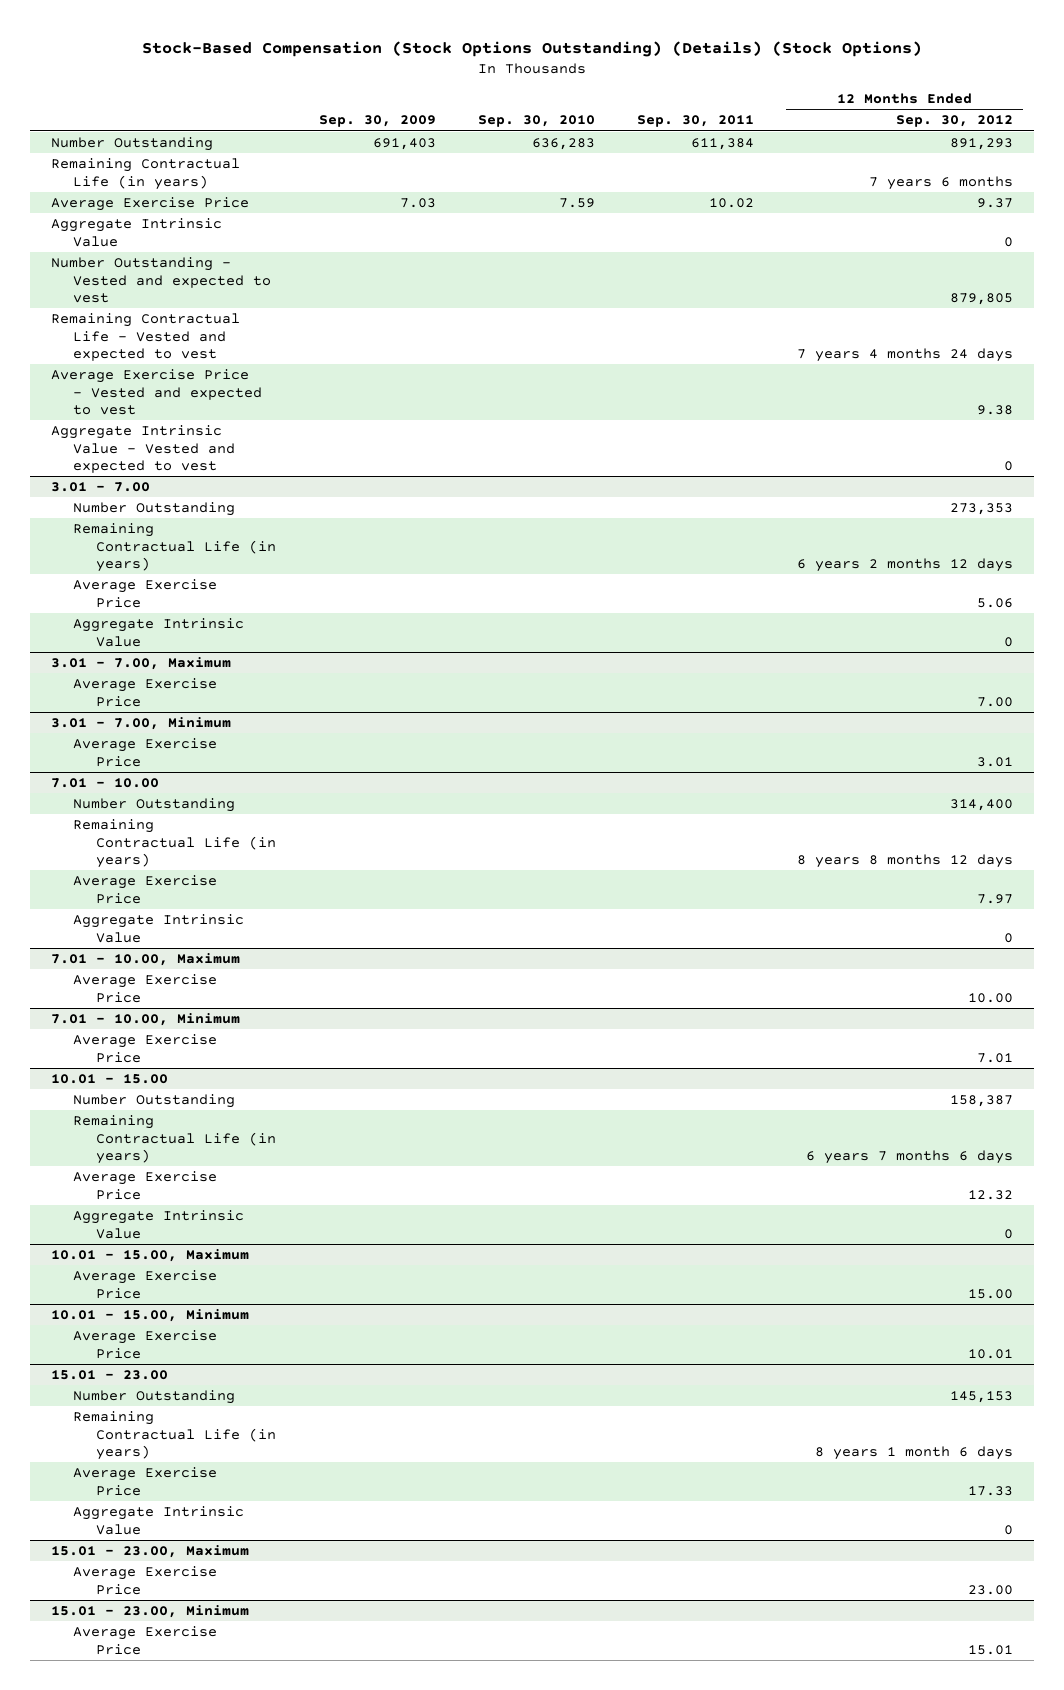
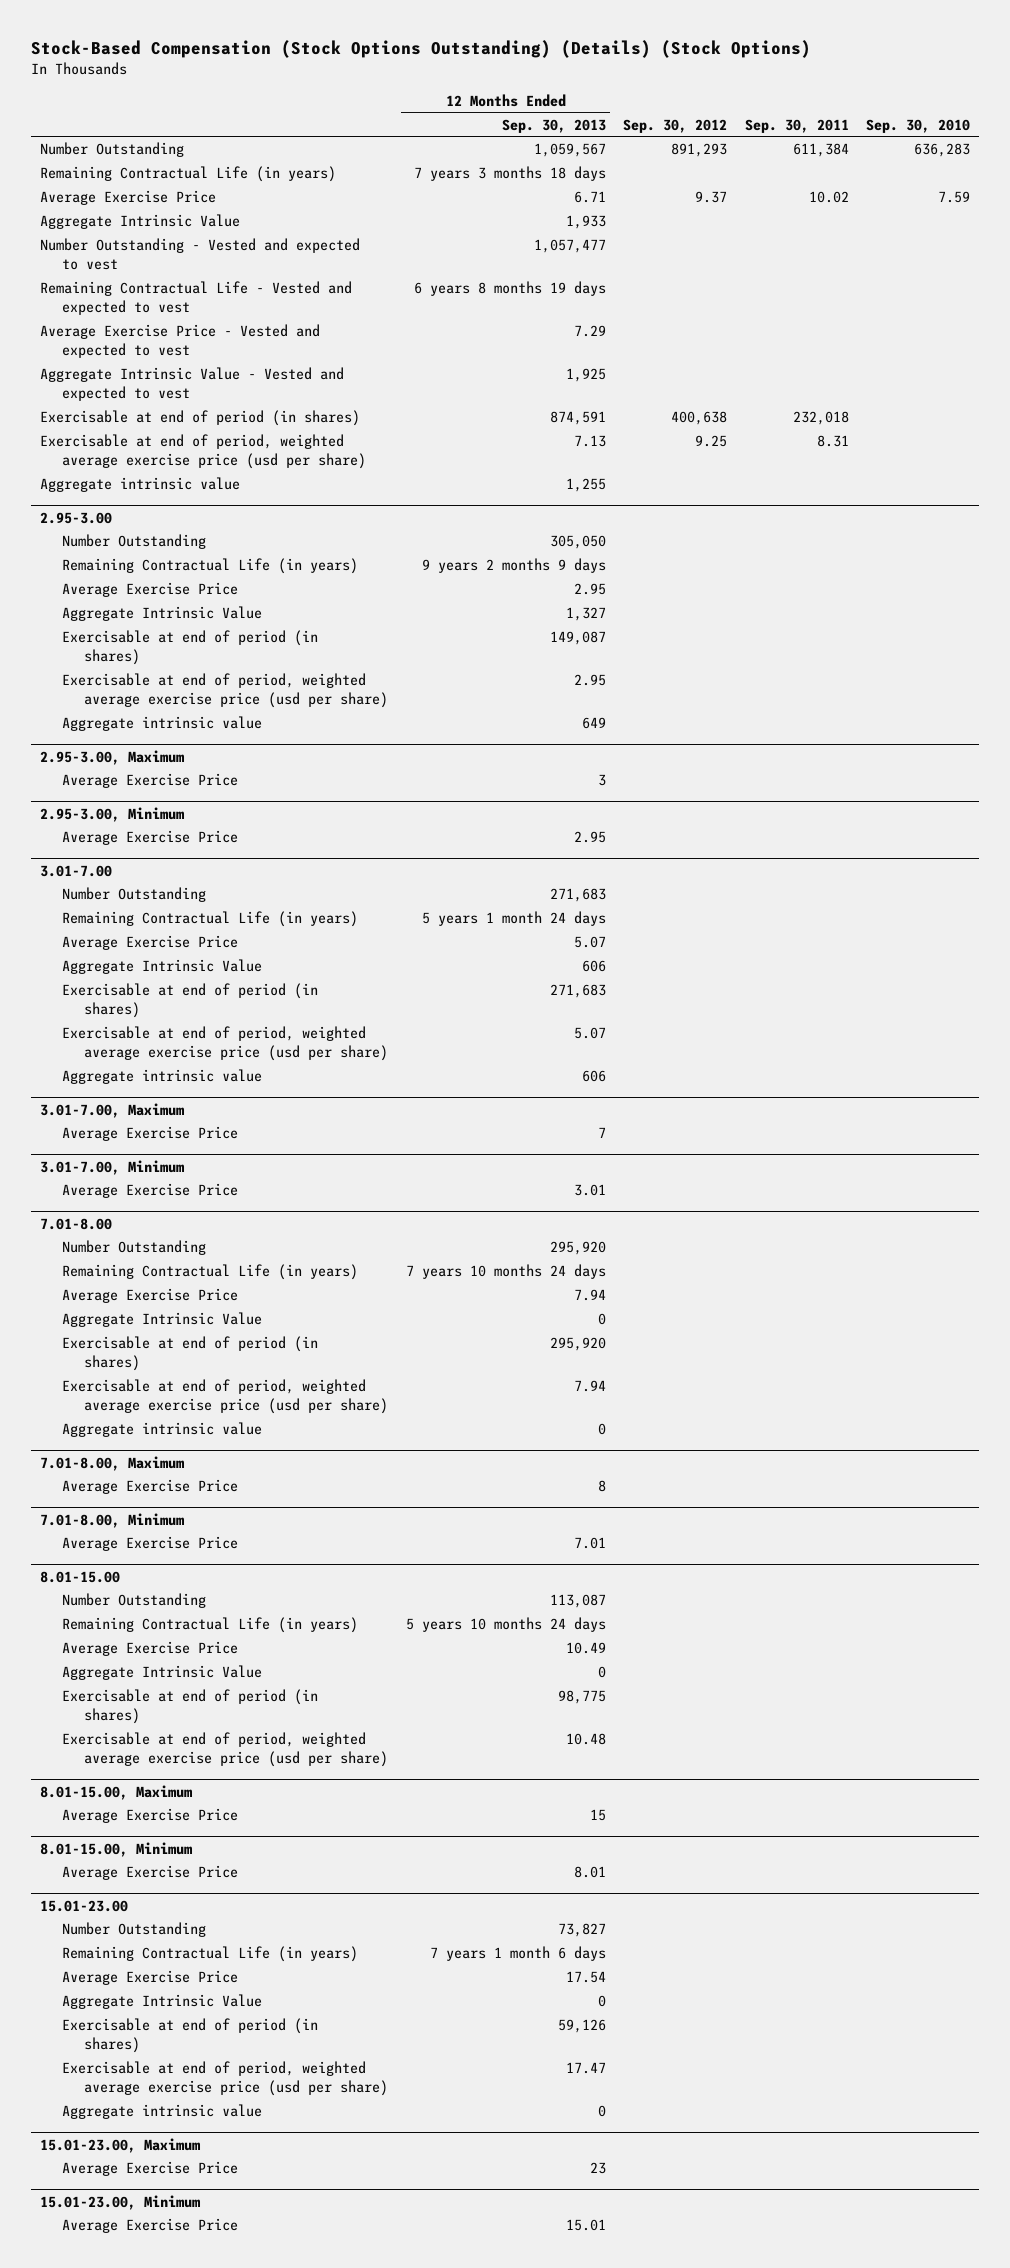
- | Sep. 30, 2009 | Sep. 30, 2010 | Sep. 30, 2011 | 12 Months Ended Sep. 30, 2012
+ | 12 Months Ended Sep. 30, 2013 | Sep. 30, 2012 | Sep. 30, 2011 | Sep. 30, 2010
- 3.01 - 7.00
+ Exercisable at end of period (in shares) | 874,591 | 400,638 | 232,018 |
+ Exercisable at end of period, weighted average exercise price (usd per share) | 7.13 | 9.25 | 8.31 |
+ Aggregate intrinsic value | 1,255 | | |
+ 2.95-3.00
+ Number Outstanding | 305,050 | | |
+ Remaining Contractual Life (in years) | 9 years 2 months 9 days | | |
+ Average Exercise Price | 2.95 | | |
+ Aggregate Intrinsic Value | 1,327 | | |
+ Exercisable at end of period (in shares) | 149,087 | | |
+ Exercisable at end of period, weighted average exercise price (usd per share) | 2.95 | | |
+ Aggregate intrinsic value | 649 | | |
+ 2.95-3.00, Maximum
+ Average Exercise Price | 3 | | |
+ 2.95-3.00, Minimum
+ Average Exercise Price | 2.95 | | |
+ 3.01-7.00
- 3.01 - 7.00, Maximum
+ Exercisable at end of period (in shares) | 271,683 | | |
+ Exercisable at end of period, weighted average exercise price (usd per share) | 5.07 | | |
+ Aggregate intrinsic value | 606 | | |
+ 3.01-7.00, Maximum
- 3.01 - 7.00, Minimum
+ 3.01-7.00, Minimum
- 7.01 - 10.00
+ 7.01-8.00
- 7.01 - 10.00, Maximum
+ Exercisable at end of period (in shares) | 295,920 | | |
+ Exercisable at end of period, weighted average exercise price (usd per share) | 7.94 | | |
+ Aggregate intrinsic value | 0 | | |
+ 7.01-8.00, Maximum
- 7.01 - 10.00, Minimum
+ 7.01-8.00, Minimum
- 10.01 - 15.00
+ 8.01-15.00
- 10.01 - 15.00, Maximum
+ Exercisable at end of period (in shares) | 98,775 | | |
+ Exercisable at end of period, weighted average exercise price (usd per share) | 10.48 | | |
+ 8.01-15.00, Maximum
- 10.01 - 15.00, Minimum
+ 8.01-15.00, Minimum
- 15.01 - 23.00
+ 15.01-23.00
- 15.01 - 23.00, Maximum
+ Exercisable at end of period (in shares) | 59,126 | | |
+ Exercisable at end of period, weighted average exercise price (usd per share) | 17.47 | | |
+ Aggregate intrinsic value | 0 | | |
+ 15.01-23.00, Maximum
- 15.01 - 23.00, Minimum
+ 15.01-23.00, Minimum

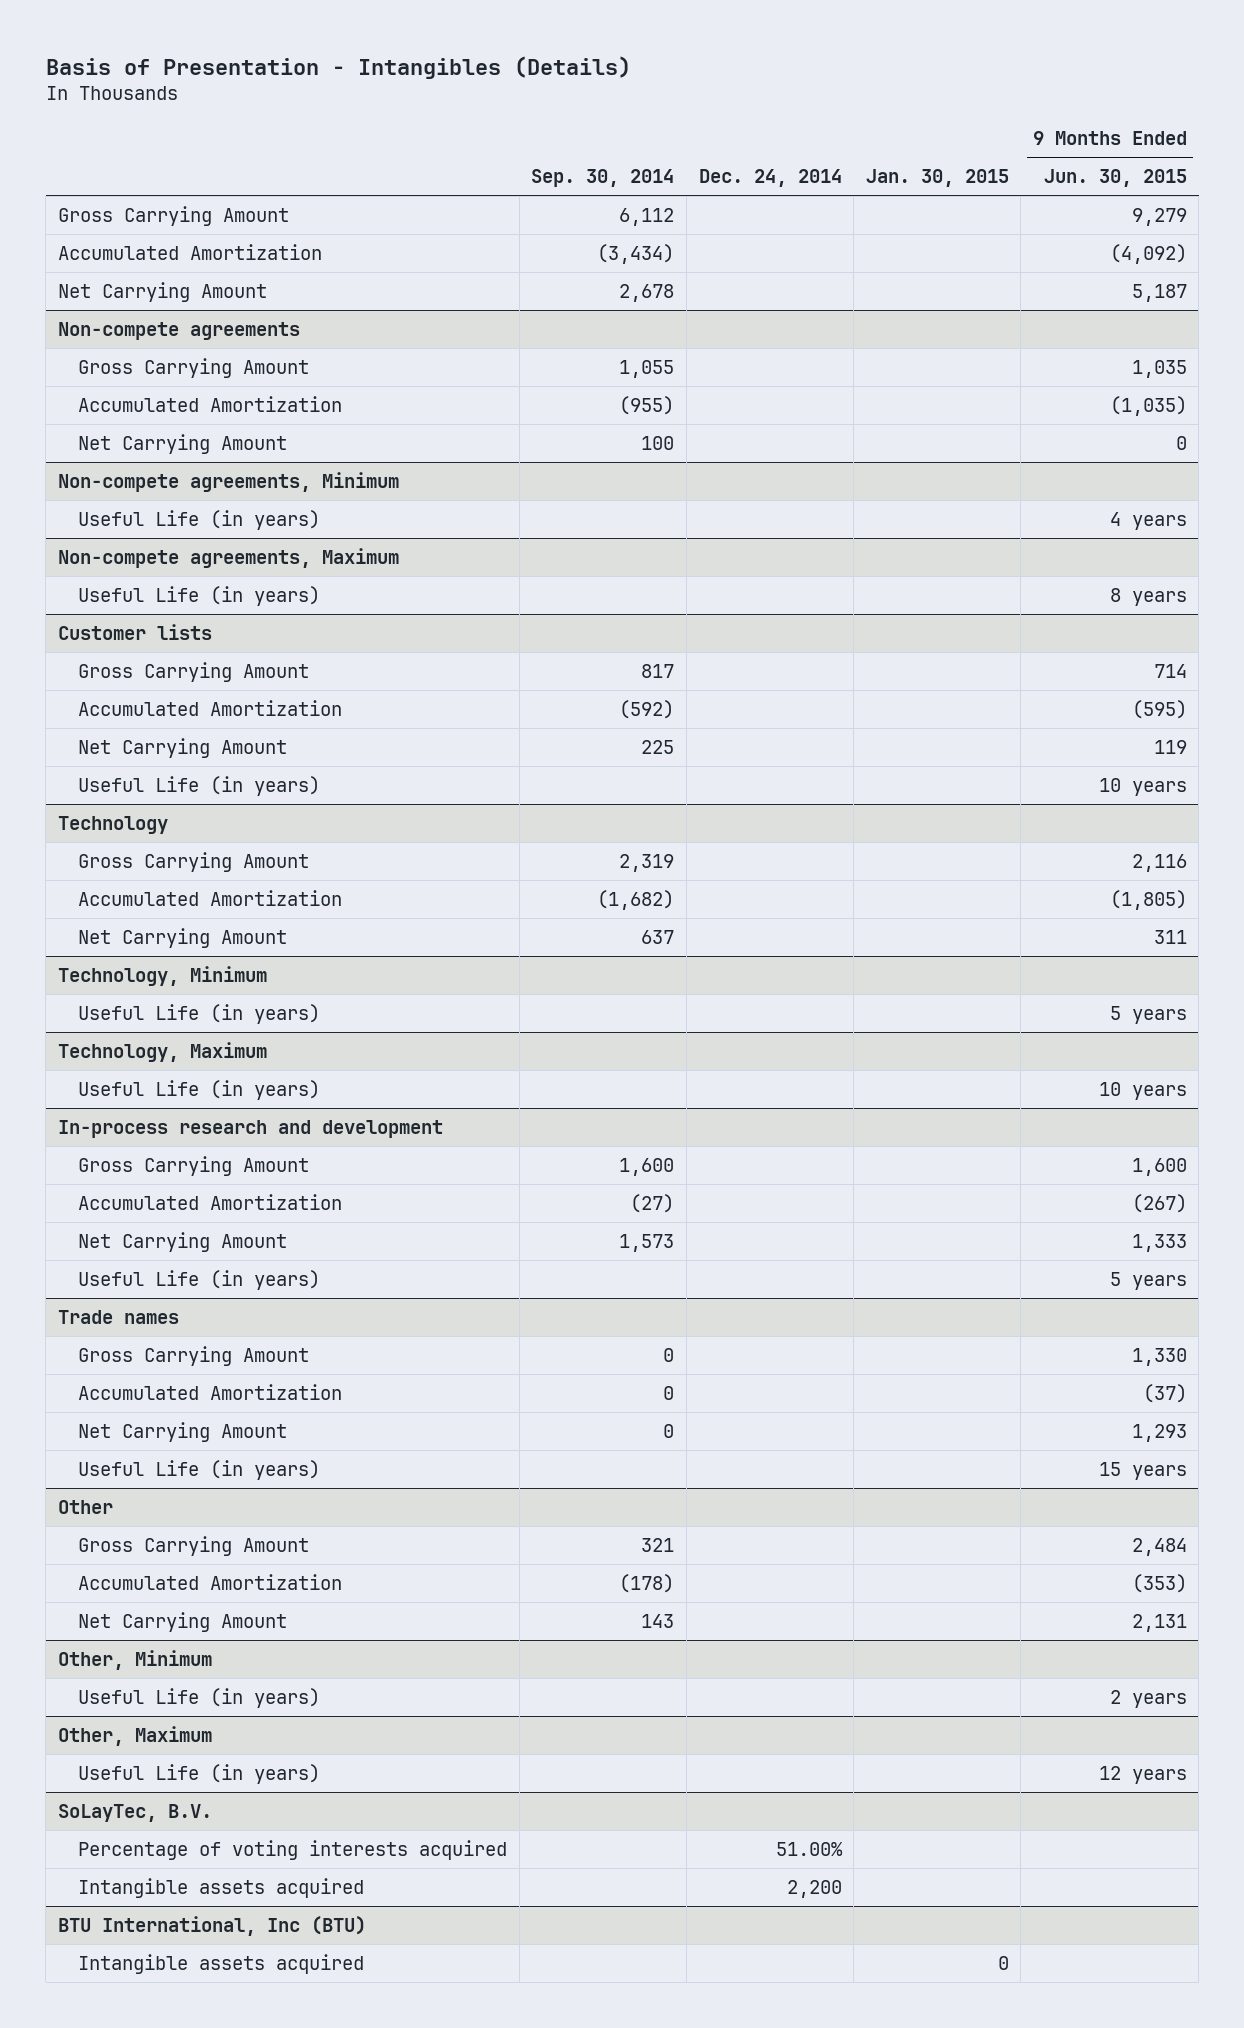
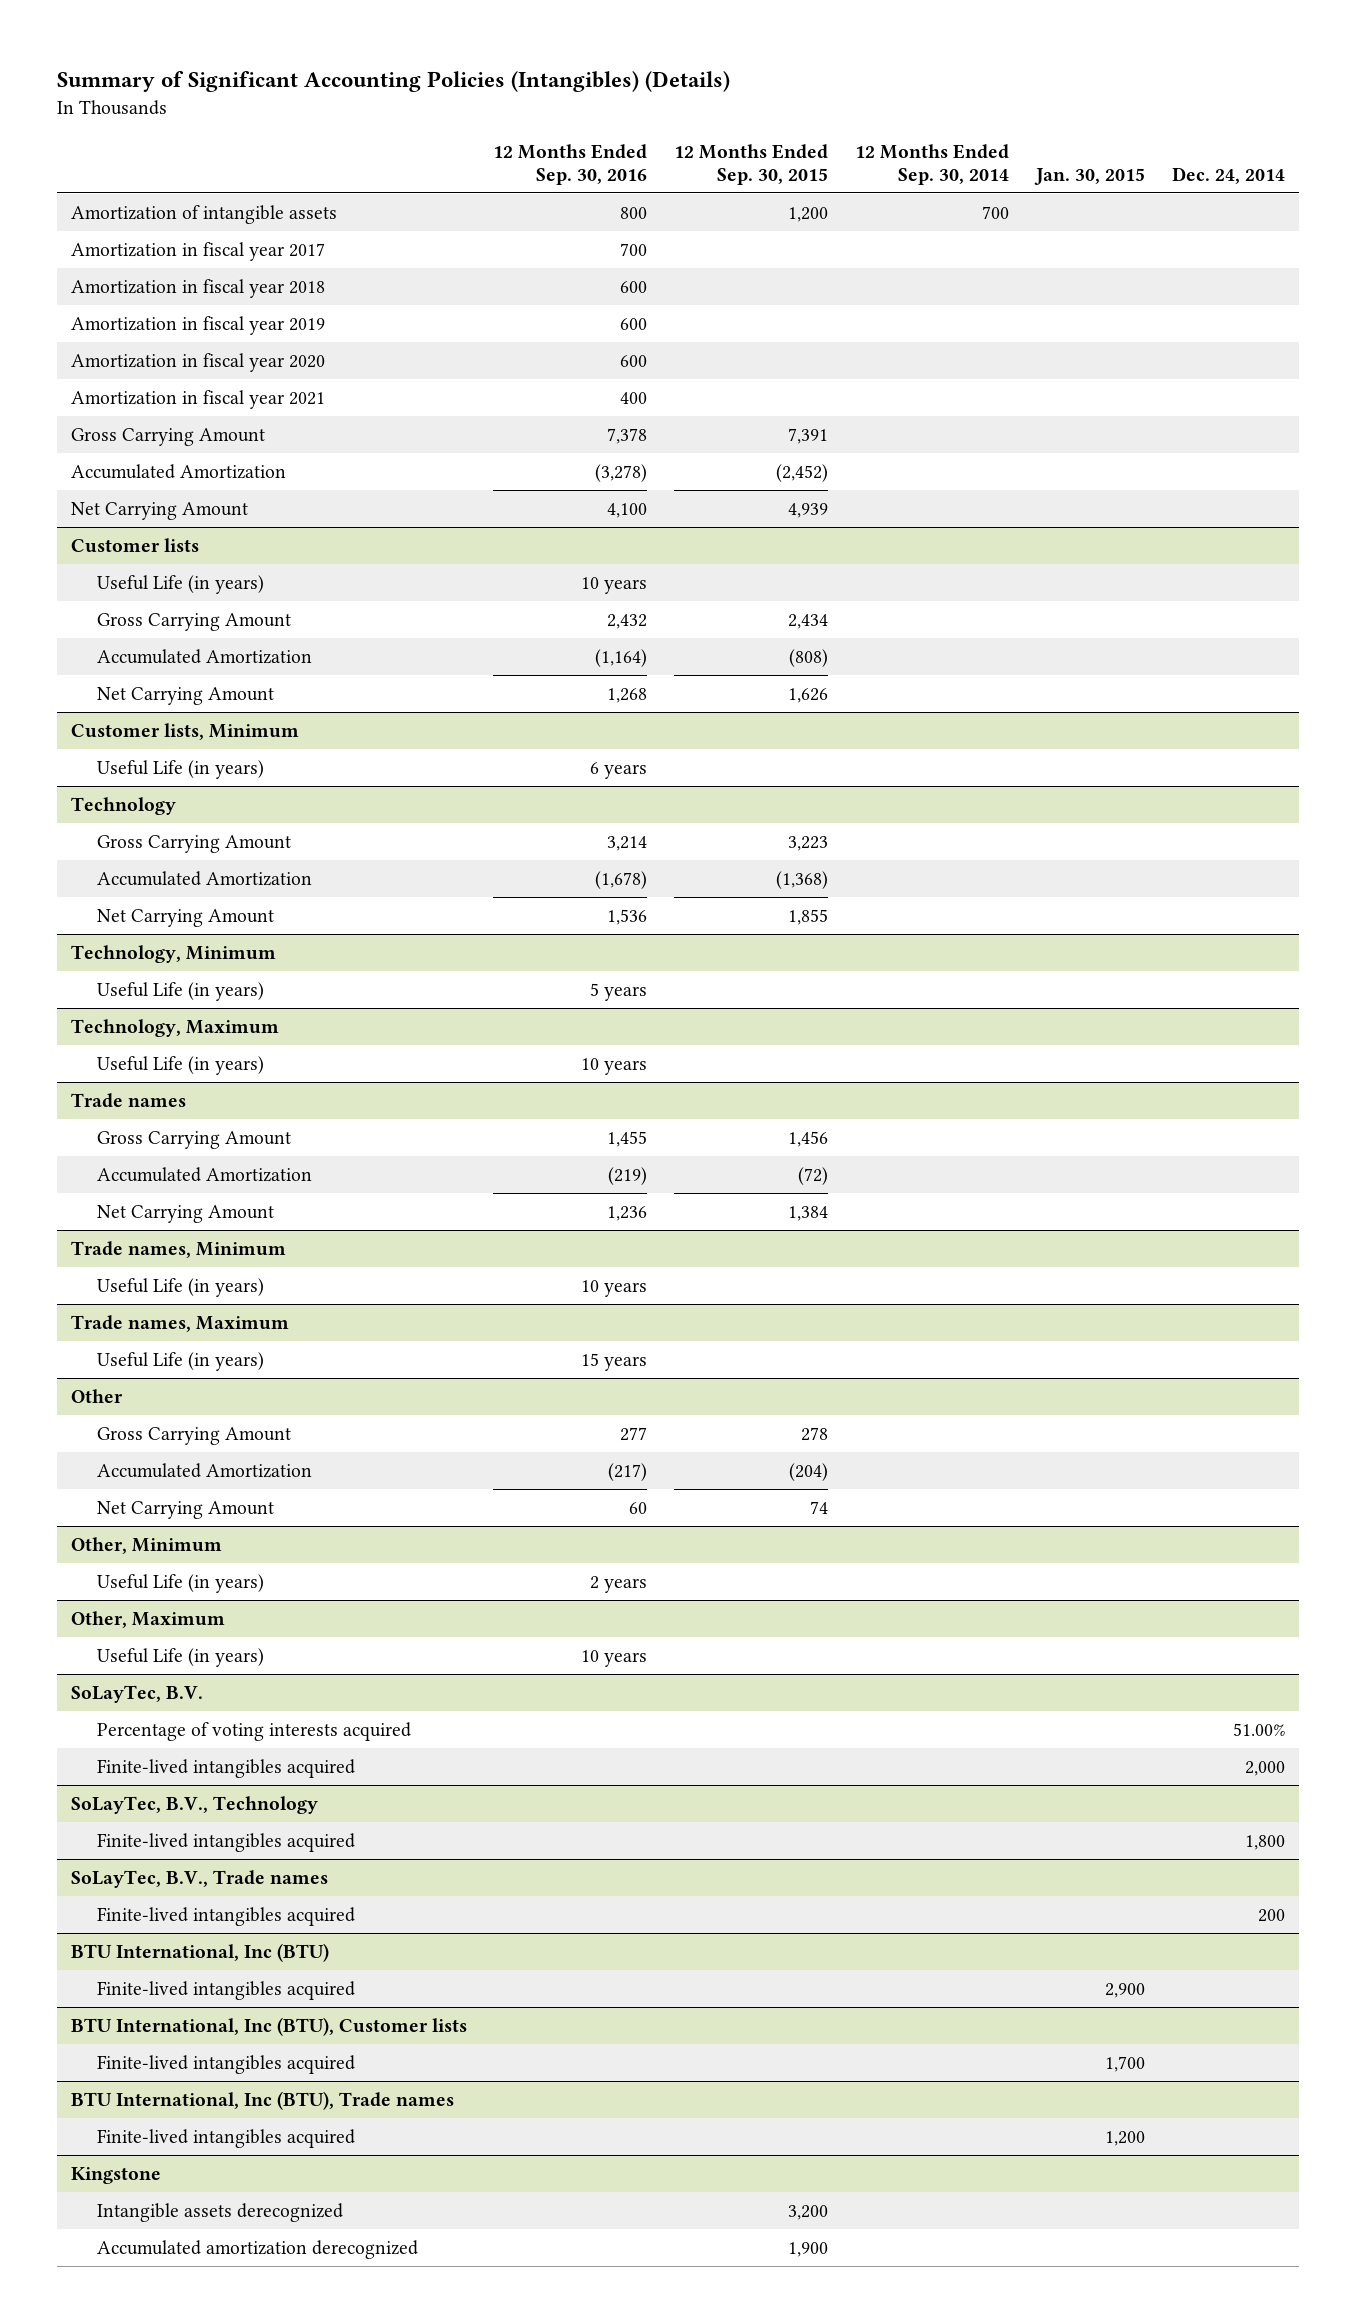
- Basis of Presentation - Intangibles (Details)
+ Summary of Significant Accounting Policies (Intangibles) (Details)
- | Sep. 30, 2014 | Dec. 24, 2014 | Jan. 30, 2015 | 9 Months Ended Jun. 30, 2015
+ | 12 Months Ended Sep. 30, 2016 | 12 Months Ended Sep. 30, 2015 | 12 Months Ended Sep. 30, 2014 | Jan. 30, 2015 | Dec. 24, 2014
+ Amortization of intangible assets | 800 | 1,200 | 700 | |
+ Amortization in fiscal year 2017 | 700 | | | |
+ Amortization in fiscal year 2018 | 600 | | | |
+ Amortization in fiscal year 2019 | 600 | | | |
+ Amortization in fiscal year 2020 | 600 | | | |
+ Amortization in fiscal year 2021 | 400 | | | |
- Non-compete agreements
- Gross Carrying Amount | 1,055 | | | 1,035
- Accumulated Amortization | (955) | | | (1,035)
- Net Carrying Amount | 100 | | | 0
- Non-compete agreements, Minimum
- Useful Life (in years) | | | | 4 years
- Non-compete agreements, Maximum
- Useful Life (in years) | | | | 8 years
@ Customer lists
moved up: Useful Life (in years) | 10 years | | | |
+ Customer lists, Minimum
+ Useful Life (in years) | 6 years | | | |
- In-process research and development
- Gross Carrying Amount | 1,600 | | | 1,600
- Accumulated Amortization | (27) | | | (267)
- Net Carrying Amount | 1,573 | | | 1,333
- Useful Life (in years) | | | | 5 years
@ Trade names
- Useful Life (in years) | | | | 15 years
+ Trade names, Minimum
+ Useful Life (in years) | 10 years | | | |
+ Trade names, Maximum
+ Useful Life (in years) | 15 years | | | |
@ SoLayTec, B.V.
- Intangible assets acquired | | 2,200 | |
+ Finite-lived intangibles acquired | | | | | 2,000
+ SoLayTec, B.V., Technology
+ Finite-lived intangibles acquired | | | | | 1,800
+ SoLayTec, B.V., Trade names
+ Finite-lived intangibles acquired | | | | | 200
@ BTU International, Inc (BTU)
- Intangible assets acquired | | | 0 |
+ Finite-lived intangibles acquired | | | | 2,900 |
+ BTU International, Inc (BTU), Customer lists
+ Finite-lived intangibles acquired | | | | 1,700 |
+ BTU International, Inc (BTU), Trade names
+ Finite-lived intangibles acquired | | | | 1,200 |
+ Kingstone
+ Intangible assets derecognized | | 3,200 | | |
+ Accumulated amortization derecognized | | 1,900 | | |

